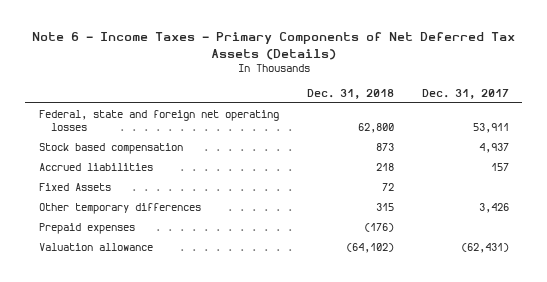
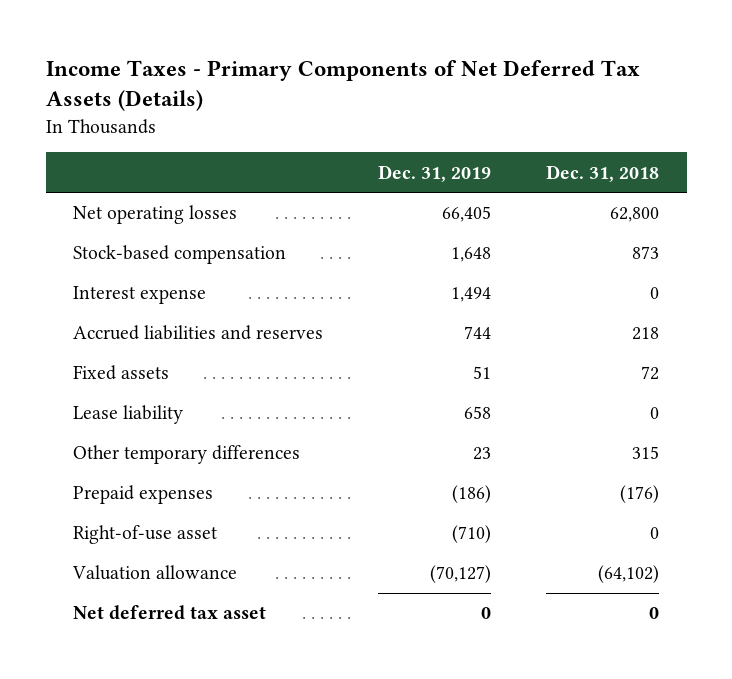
- Note 6 - Income Taxes - Primary Components of Net Deferred Tax Assets (Details)
+ Income Taxes - Primary Components of Net Deferred Tax Assets (Details)
- | Dec. 31, 2018 | Dec. 31, 2017
+ | Dec. 31, 2019 | Dec. 31, 2018
- Federal, state and foreign net operating losses | 62,800 | 53,911
- Stock based compensation | 873 | 4,937
- Accrued liabilities | 218 | 157
- Fixed Assets | 72 |
+ Net operating losses | 66,405 | 62,800
+ Stock-based compensation | 1,648 | 873
+ Interest expense | 1,494 | 0
+ Accrued liabilities and reserves | 744 | 218
+ Fixed assets | 51 | 72
+ Lease liability | 658 | 0
+ Right-of-use asset | (710) | 0
+ Net deferred tax asset | 0 | 0

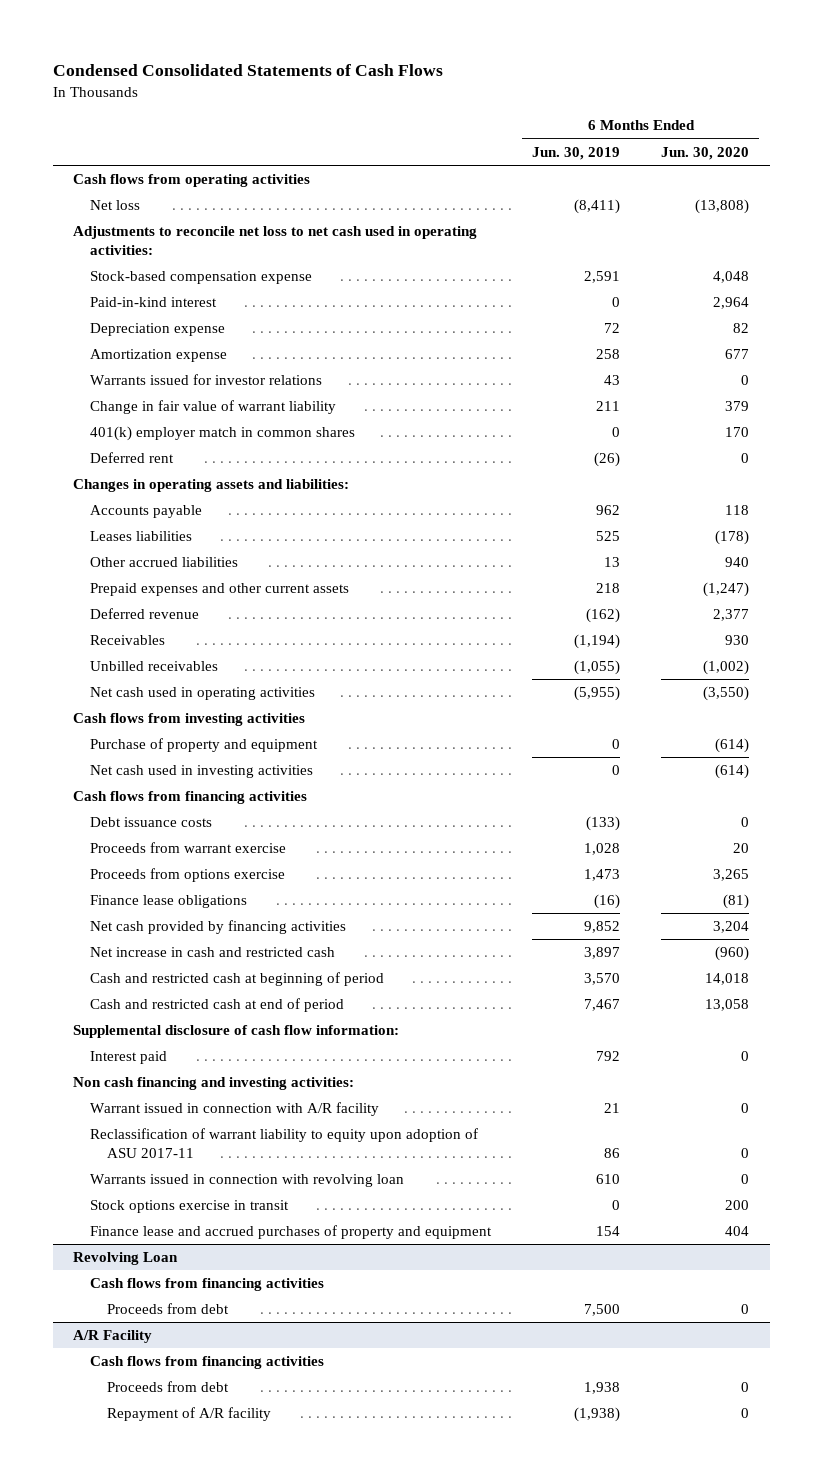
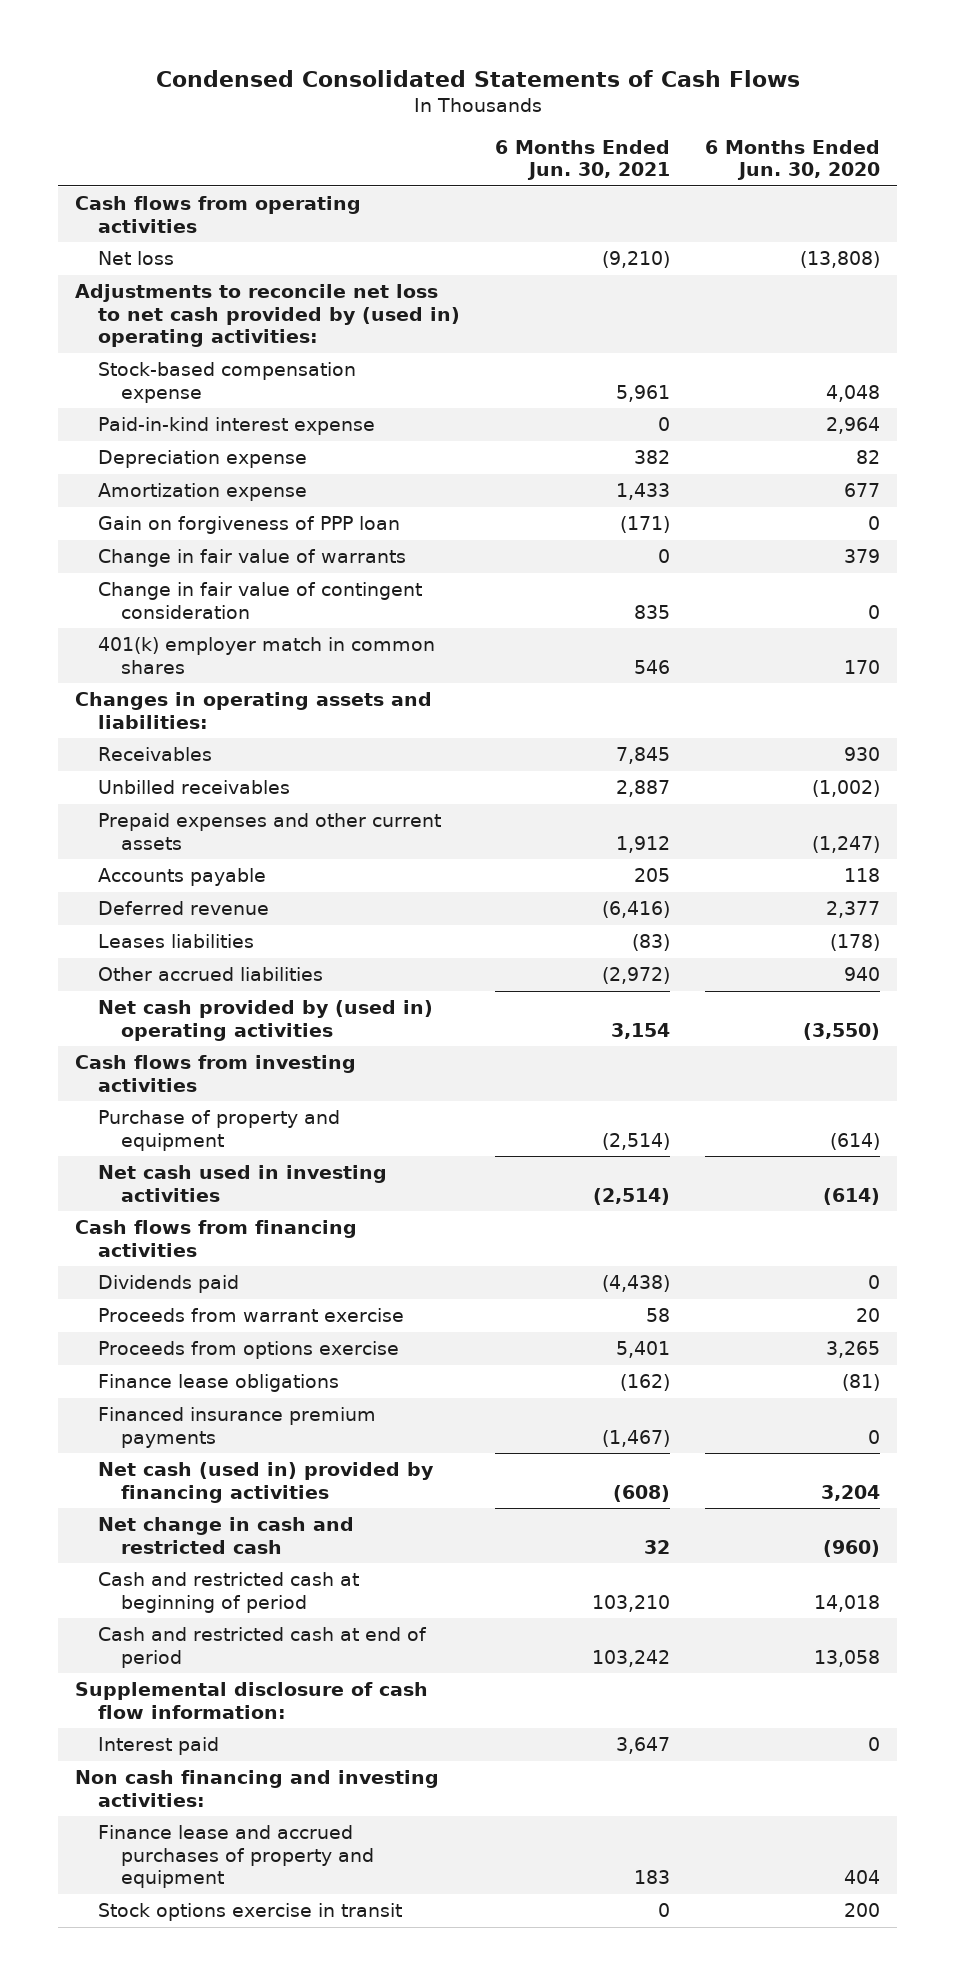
- | 6 Months Ended Jun. 30, 2019 | 6 Months Ended Jun. 30, 2020
+ | 6 Months Ended Jun. 30, 2021 | 6 Months Ended Jun. 30, 2020
- Adjustments to reconcile net loss to net cash used in operating activities:
+ Adjustments to reconcile net loss to net cash provided by (used in) operating activities:
- Paid-in-kind interest | 0 | 2,964
+ Paid-in-kind interest expense | 0 | 2,964
- Warrants issued for investor relations | 43 | 0
- Change in fair value of warrant liability | 211 | 379
+ Gain on forgiveness of PPP loan | (171) | 0
+ Change in fair value of warrants | 0 | 379
+ Change in fair value of contingent consideration | 835 | 0
- Deferred rent | (26) | 0
moved up: Receivables | 7,845 | 930
moved up: Unbilled receivables | 2,887 | (1,002)
moved up: Prepaid expenses and other current assets | 1,912 | (1,247)
moved up: Deferred revenue | (6,416) | 2,377
- Net cash used in operating activities | (5,955) | (3,550)
+ Net cash provided by (used in) operating activities | 3,154 | (3,550)
- Debt issuance costs | (133) | 0
+ Dividends paid | (4,438) | 0
- Net cash provided by financing activities | 9,852 | 3,204
- Net increase in cash and restricted cash | 3,897 | (960)
+ Financed insurance premium payments | (1,467) | 0
+ Net cash (used in) provided by financing activities | (608) | 3,204
+ Net change in cash and restricted cash | 32 | (960)
- Warrant issued in connection with A/R facility | 21 | 0
- Reclassification of warrant liability to equity upon adoption of ASU 2017-11 | 86 | 0
- Warrants issued in connection with revolving loan | 610 | 0
- Revolving Loan
- Cash flows from financing activities
- Proceeds from debt | 7,500 | 0
- A/R Facility
- Cash flows from financing activities
- Proceeds from debt | 1,938 | 0
- Repayment of A/R facility | (1,938) | 0
moved down: Stock options exercise in transit | 0 | 200

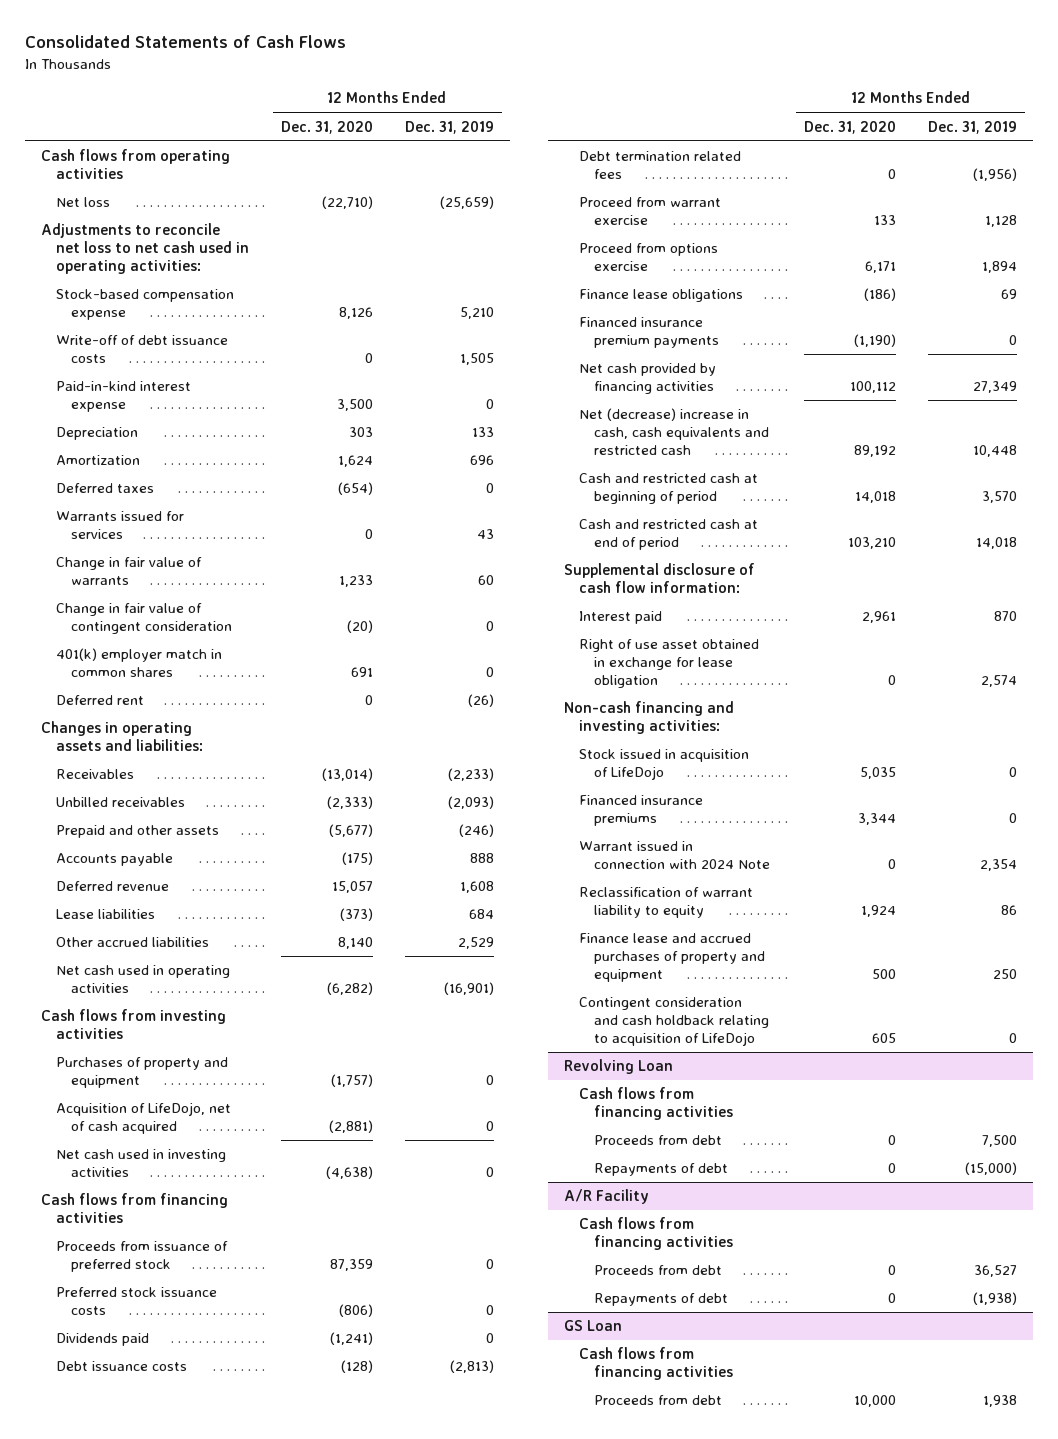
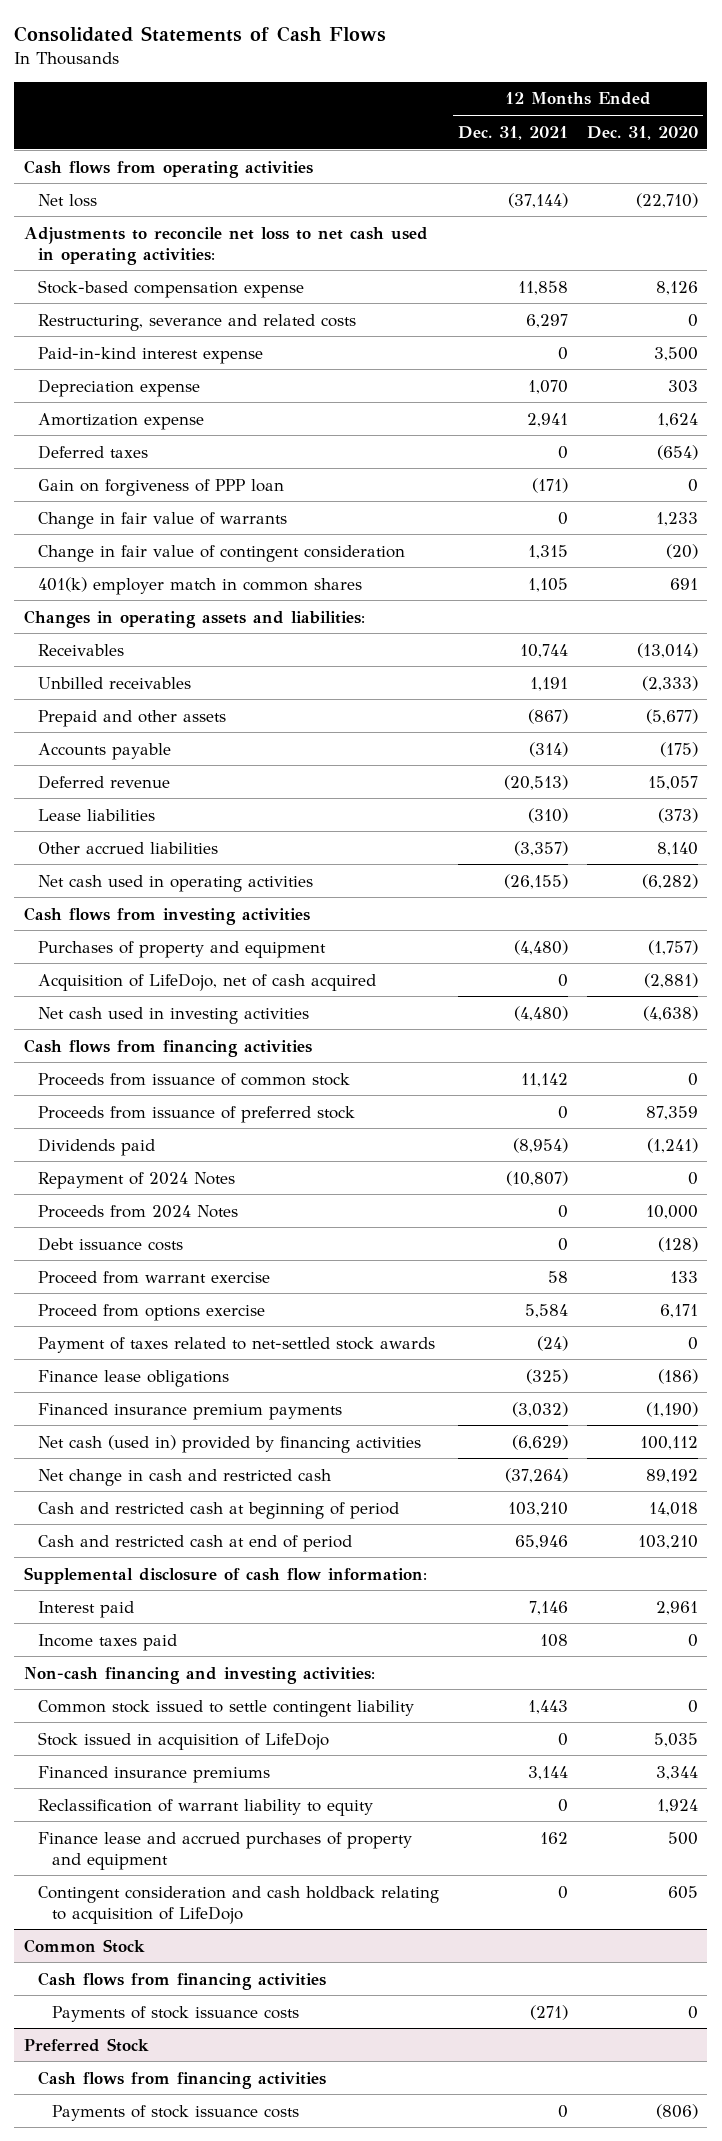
- | 12 Months Ended Dec. 31, 2020 | 12 Months Ended Dec. 31, 2019
+ | 12 Months Ended Dec. 31, 2021 | 12 Months Ended Dec. 31, 2020
- Write-off of debt issuance costs | 0 | 1,505
+ Restructuring, severance and related costs | 6,297 | 0
- Depreciation | 303 | 133
- Amortization | 1,624 | 696
+ Depreciation expense | 1,070 | 303
+ Amortization expense | 2,941 | 1,624
- Warrants issued for services | 0 | 43
+ Gain on forgiveness of PPP loan | (171) | 0
- Deferred rent | 0 | (26)
+ Proceeds from issuance of common stock | 11,142 | 0
- Preferred stock issuance costs | (806) | 0
+ Repayment of 2024 Notes | (10,807) | 0
+ Proceeds from 2024 Notes | 0 | 10,000
- Debt termination related fees | 0 | (1,956)
+ Payment of taxes related to net-settled stock awards | (24) | 0
- Net cash provided by financing activities | 100,112 | 27,349
- Net (decrease) increase in cash, cash equivalents and restricted cash | 89,192 | 10,448
+ Net cash (used in) provided by financing activities | (6,629) | 100,112
+ Net change in cash and restricted cash | (37,264) | 89,192
- Right of use asset obtained in exchange for lease obligation | 0 | 2,574
+ Income taxes paid | 108 | 0
+ Common stock issued to settle contingent liability | 1,443 | 0
- Warrant issued in connection with 2024 Note | 0 | 2,354
- Revolving Loan
- Cash flows from financing activities
- Proceeds from debt | 0 | 7,500
- Repayments of debt | 0 | (15,000)
- A/R Facility
+ Common Stock
- Proceeds from debt | 0 | 36,527
- Repayments of debt | 0 | (1,938)
- GS Loan
+ Payments of stock issuance costs | (271) | 0
+ Preferred Stock
- Proceeds from debt | 10,000 | 1,938
+ Payments of stock issuance costs | 0 | (806)

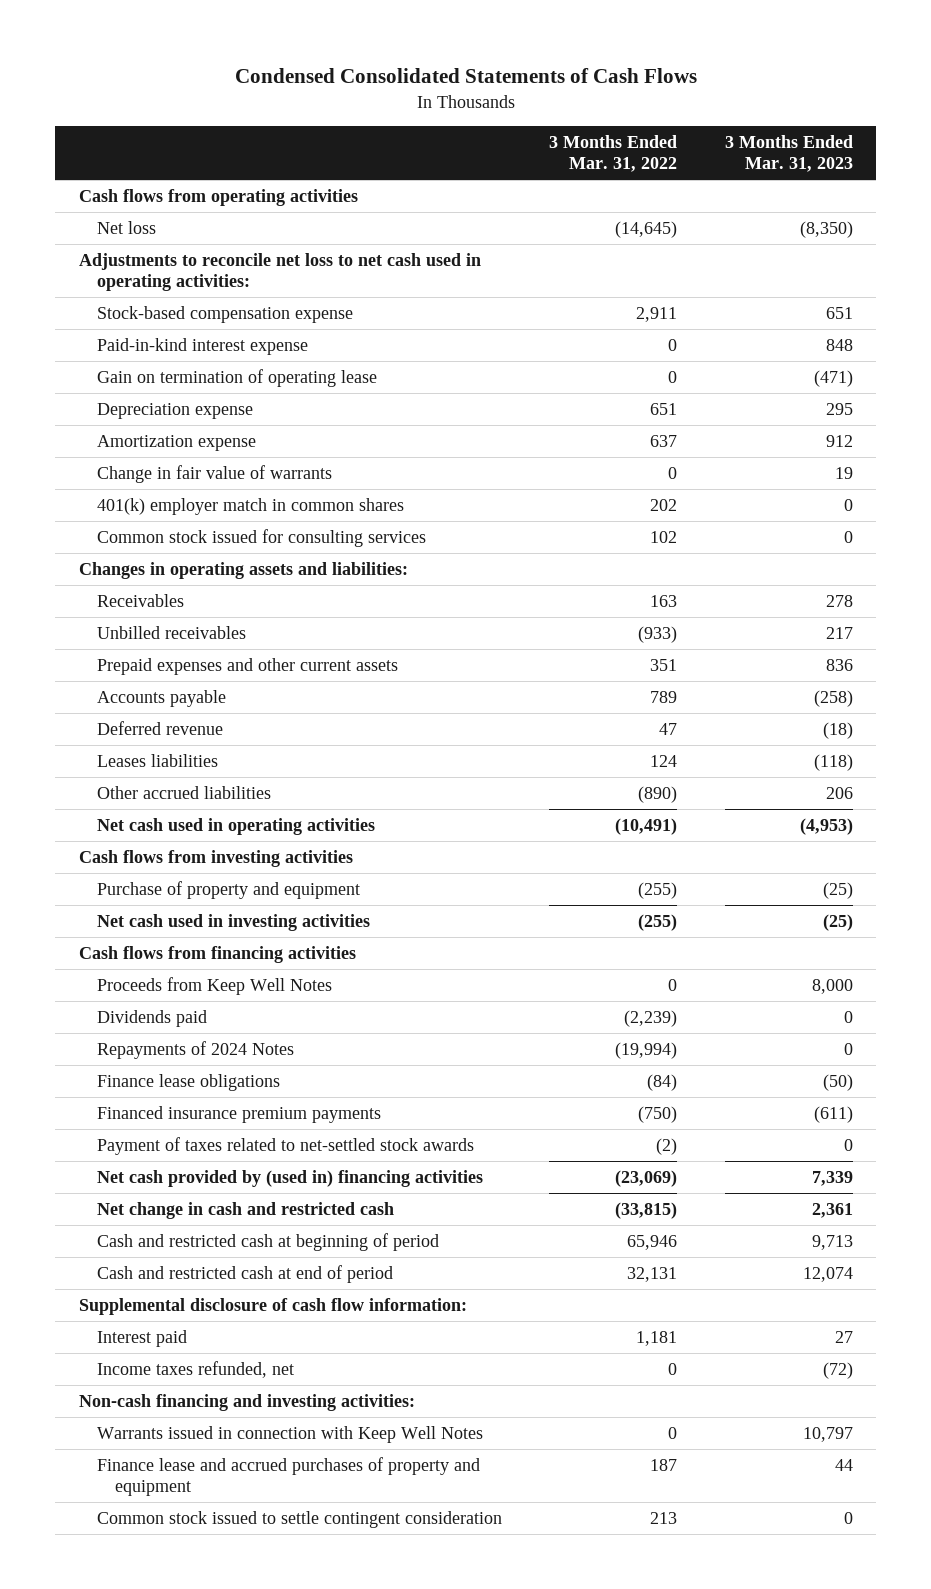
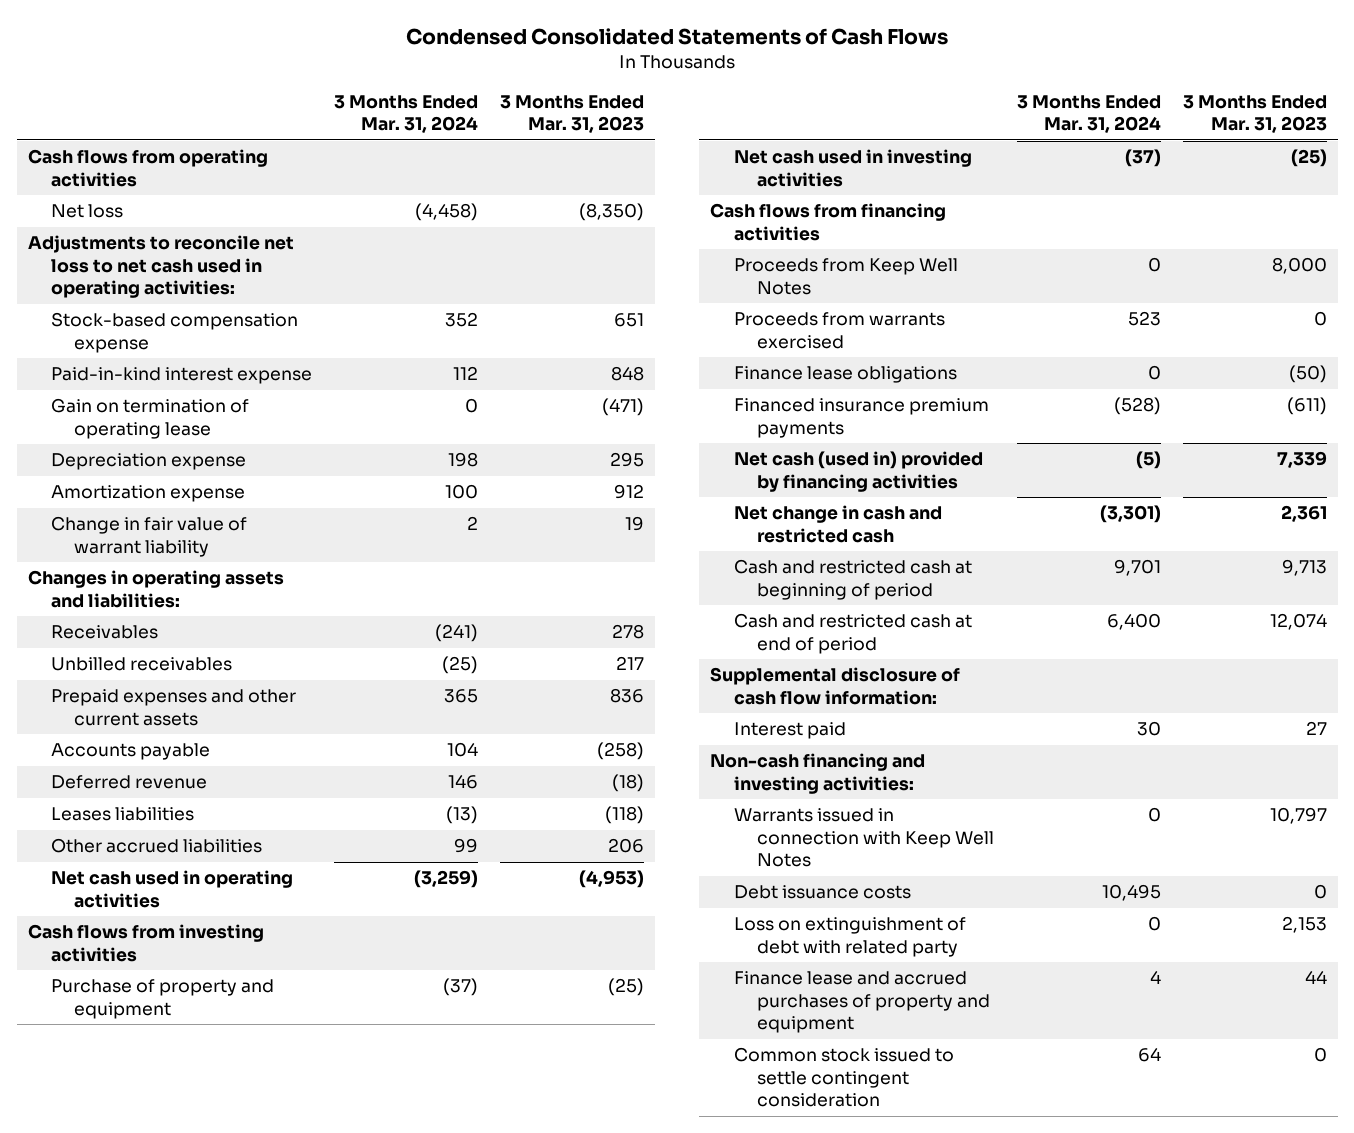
- | 3 Months Ended Mar. 31, 2022 | 3 Months Ended Mar. 31, 2023
+ | 3 Months Ended Mar. 31, 2024 | 3 Months Ended Mar. 31, 2023
- Change in fair value of warrants | 0 | 19
- 401(k) employer match in common shares | 202 | 0
- Common stock issued for consulting services | 102 | 0
+ Change in fair value of warrant liability | 2 | 19
- Dividends paid | (2,239) | 0
- Repayments of 2024 Notes | (19,994) | 0
+ Proceeds from warrants exercised | 523 | 0
- Payment of taxes related to net-settled stock awards | (2) | 0
- Net cash provided by (used in) financing activities | (23,069) | 7,339
+ Net cash (used in) provided by financing activities | (5) | 7,339
- Income taxes refunded, net | 0 | (72)
+ Debt issuance costs | 10,495 | 0
+ Loss on extinguishment of debt with related party | 0 | 2,153

